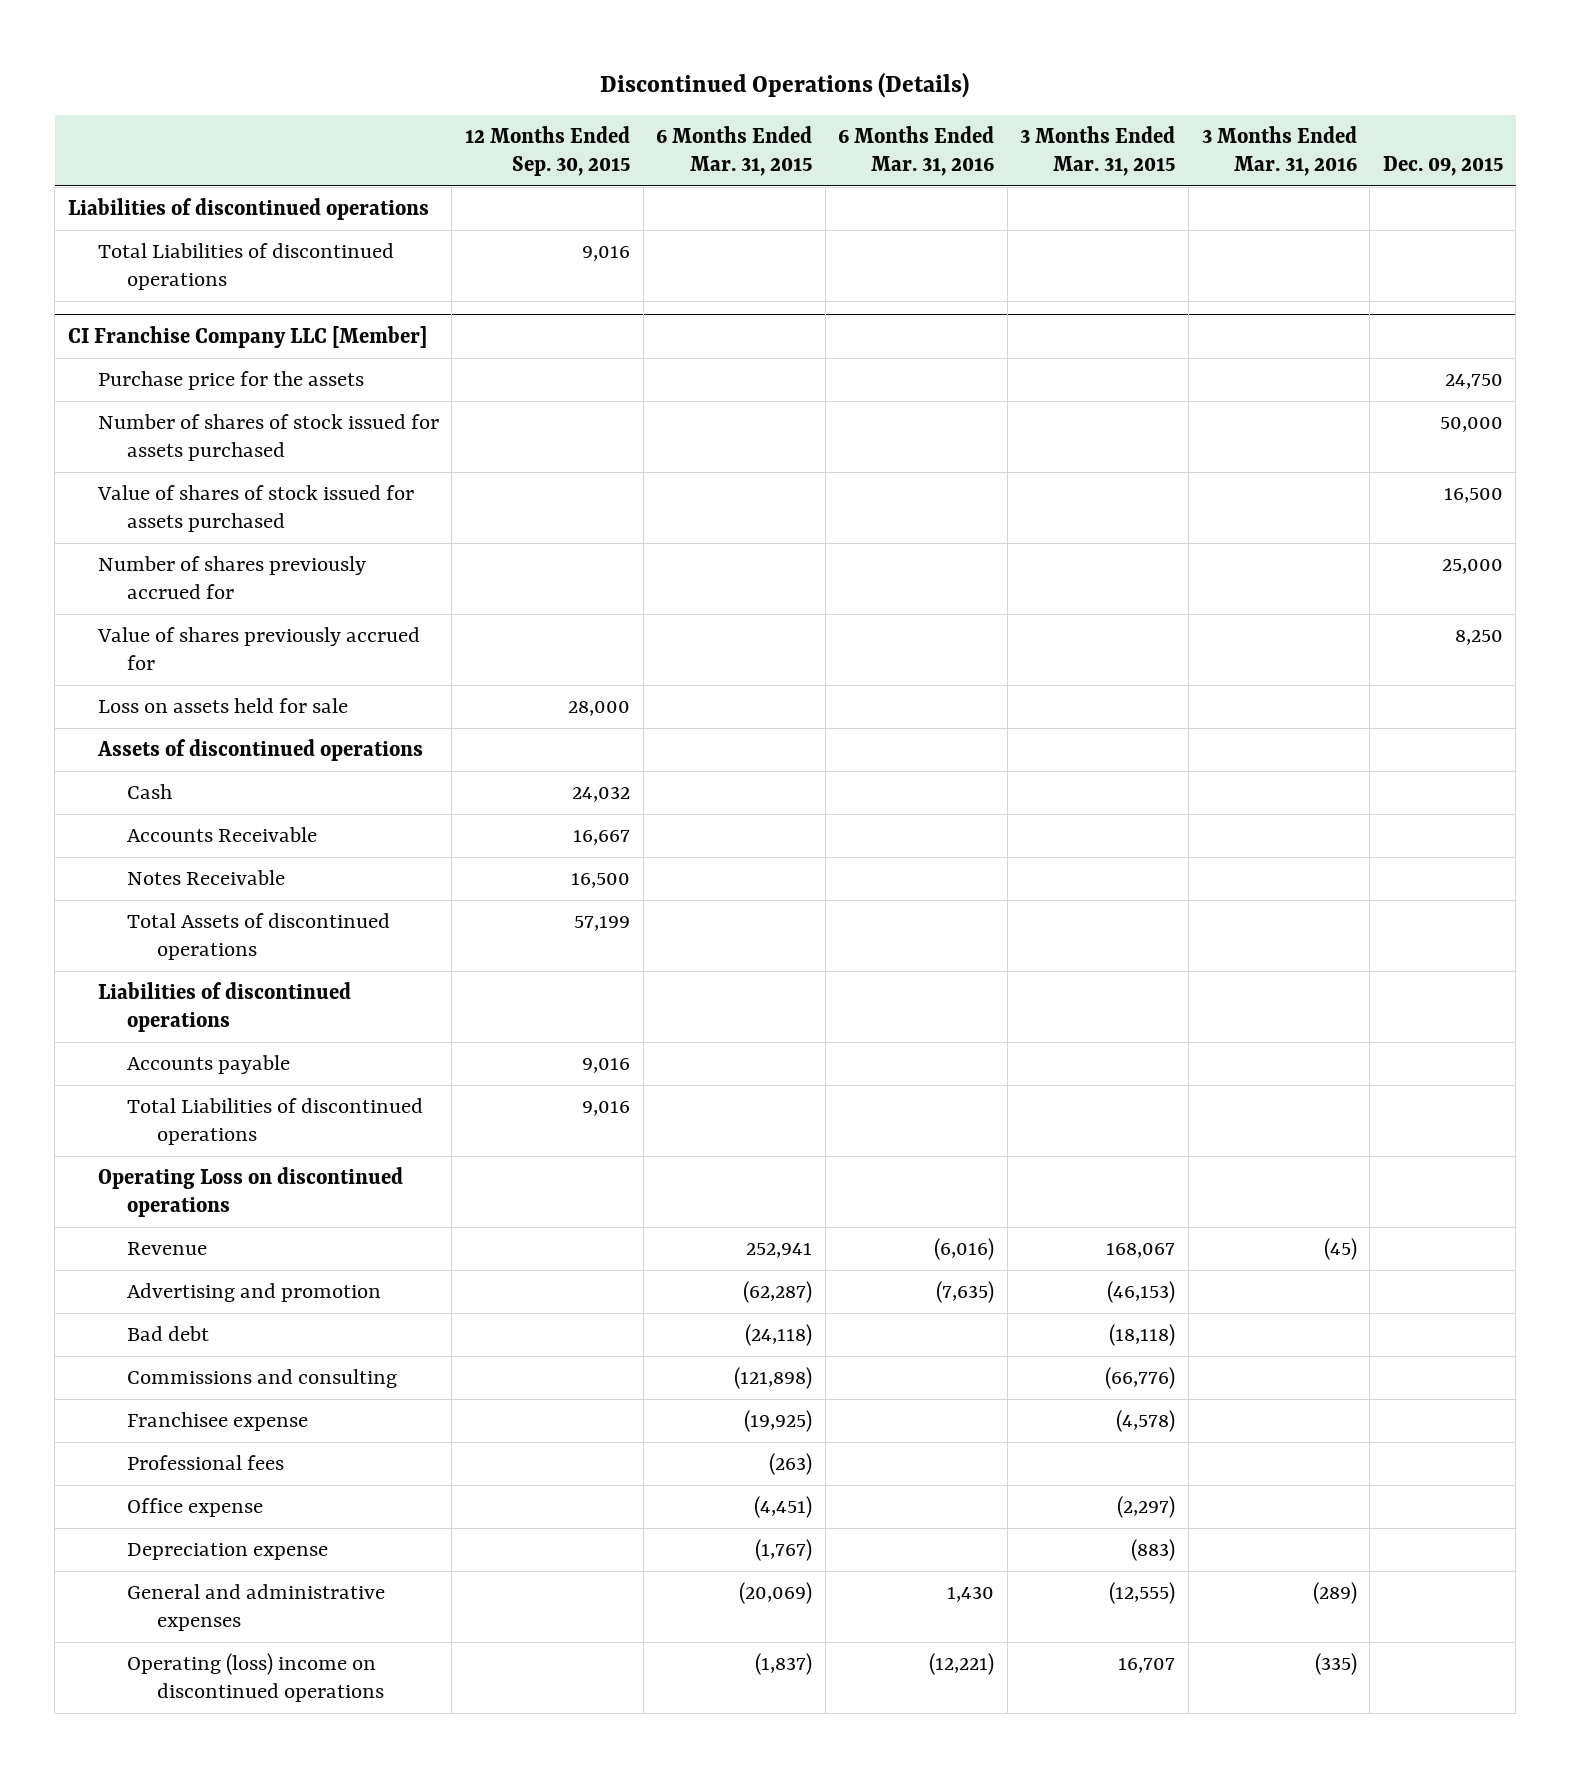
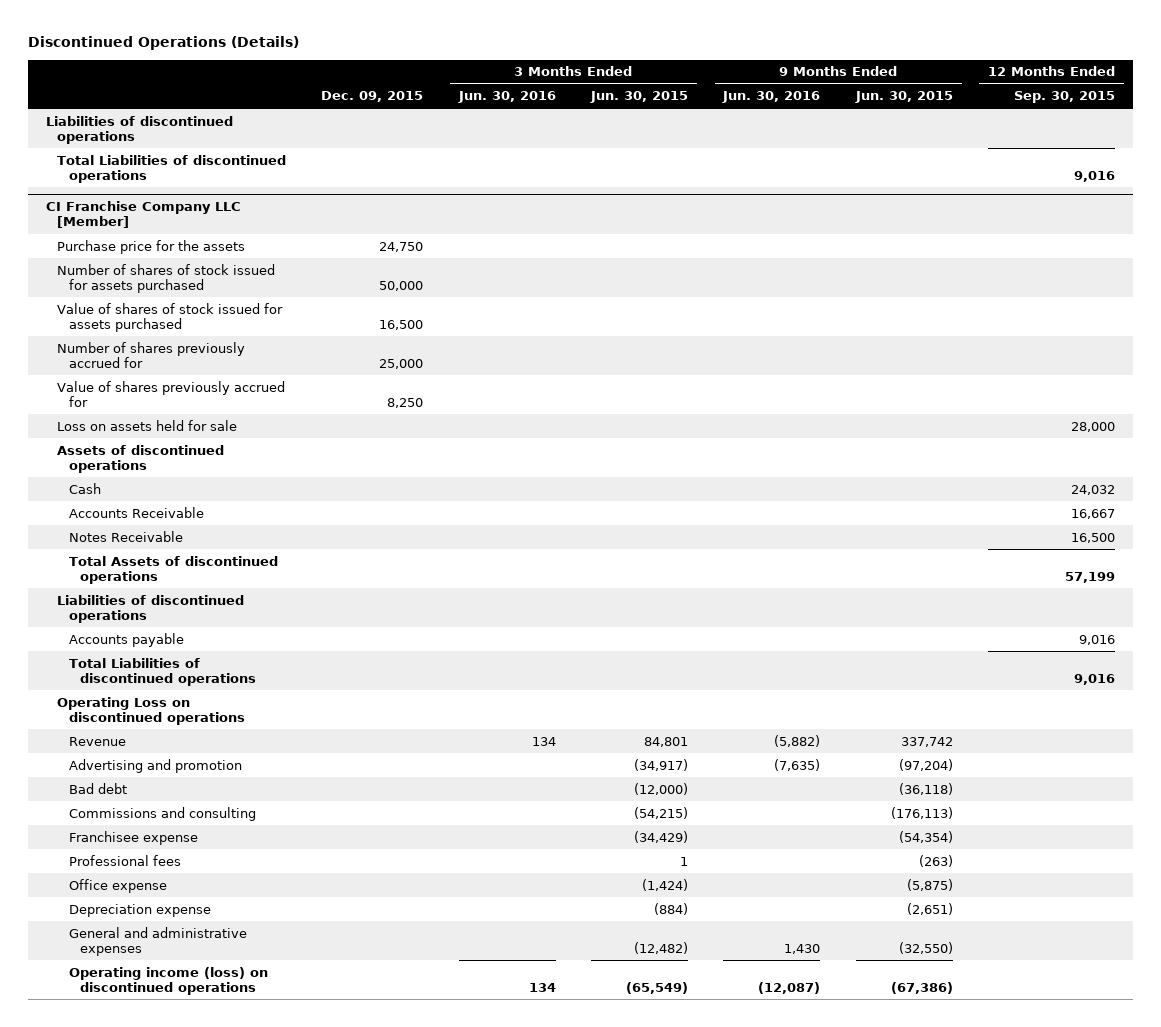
- | 12 Months Ended Sep. 30, 2015 | 6 Months Ended Mar. 31, 2015 | 6 Months Ended Mar. 31, 2016 | 3 Months Ended Mar. 31, 2015 | 3 Months Ended Mar. 31, 2016 | Dec. 09, 2015
+ | Dec. 09, 2015 | 3 Months Ended Jun. 30, 2016 | 3 Months Ended Jun. 30, 2015 | 9 Months Ended Jun. 30, 2016 | 9 Months Ended Jun. 30, 2015 | 12 Months Ended Sep. 30, 2015
@ CI Franchise Company LLC [Member]
- Operating (loss) income on discontinued operations | | (1,837) | (12,221) | 16,707 | (335) |
+ Operating income (loss) on discontinued operations | | 134 | (65,549) | (12,087) | (67,386) |

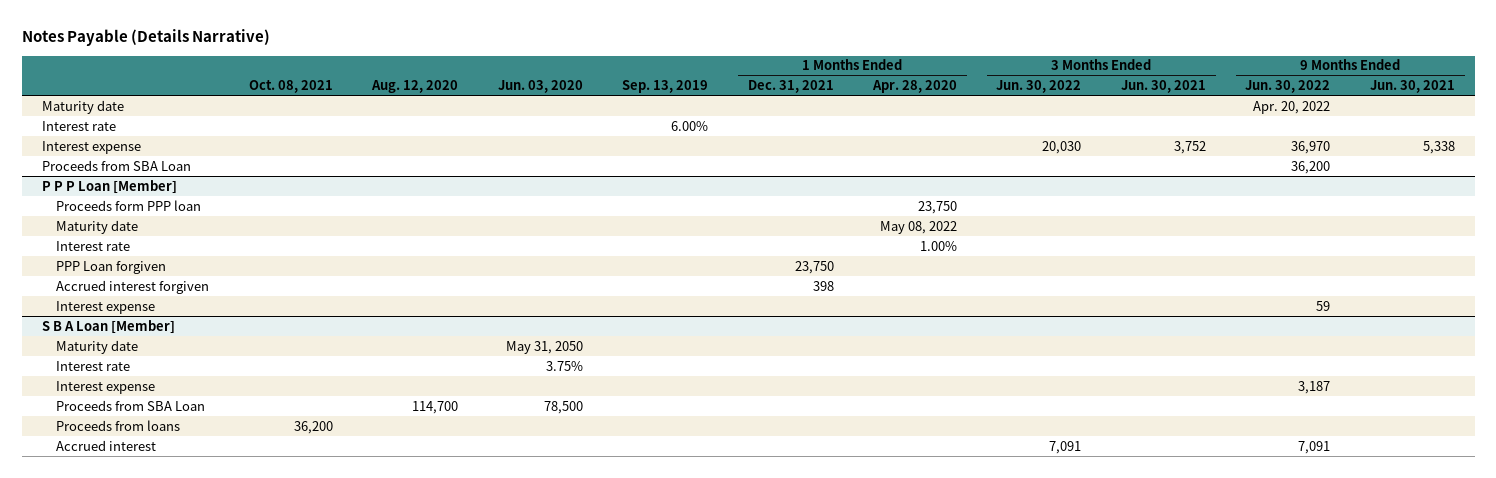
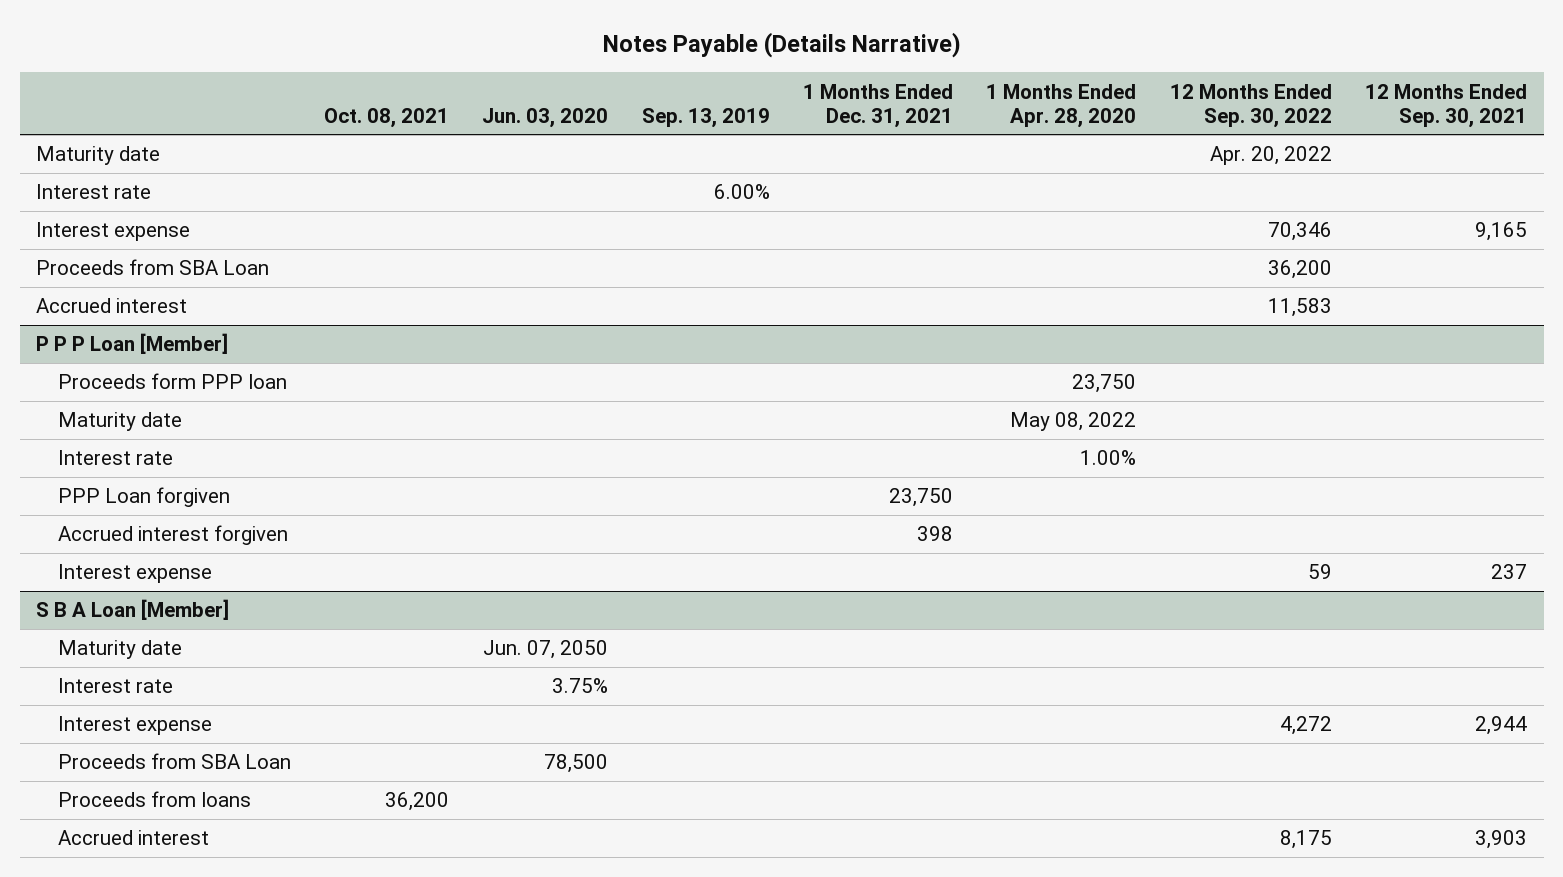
- | Oct. 08, 2021 | Aug. 12, 2020 | Jun. 03, 2020 | Sep. 13, 2019 | 1 Months Ended Dec. 31, 2021 | 1 Months Ended Apr. 28, 2020 | 3 Months Ended Jun. 30, 2022 | 3 Months Ended Jun. 30, 2021 | 9 Months Ended Jun. 30, 2022 | 9 Months Ended Jun. 30, 2021
+ | Oct. 08, 2021 | Jun. 03, 2020 | Sep. 13, 2019 | 1 Months Ended Dec. 31, 2021 | 1 Months Ended Apr. 28, 2020 | 12 Months Ended Sep. 30, 2022 | 12 Months Ended Sep. 30, 2021
+ Accrued interest | | | | | | 11,583 |
@ S B A Loan [Member]
- Maturity date | | | May 31, 2050 | | | | | | |
+ Maturity date | | Jun. 07, 2050 | | | | |

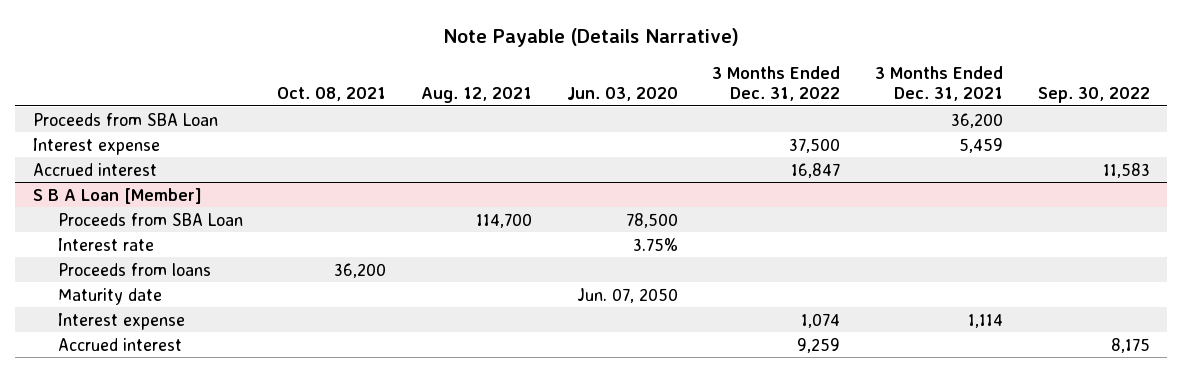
- Notes Payable (Details Narrative)
+ Note Payable (Details Narrative)
- | Oct. 08, 2021 | Jun. 03, 2020 | Sep. 13, 2019 | 1 Months Ended Dec. 31, 2021 | 1 Months Ended Apr. 28, 2020 | 12 Months Ended Sep. 30, 2022 | 12 Months Ended Sep. 30, 2021
+ | Oct. 08, 2021 | Aug. 12, 2021 | Jun. 03, 2020 | 3 Months Ended Dec. 31, 2022 | 3 Months Ended Dec. 31, 2021 | Sep. 30, 2022
- Maturity date | | | | | | Apr. 20, 2022 |
- Interest rate | | | 6.00% | | | |
moved down: Interest expense | | | | 37,500 | 5,459 |
- P P P Loan [Member]
- Proceeds form PPP loan | | | | | 23,750 | |
- Maturity date | | | | | May 08, 2022 | |
- Interest rate | | | | | 1.00% | |
- PPP Loan forgiven | | | | 23,750 | | |
- Accrued interest forgiven | | | | 398 | | |
- Interest expense | | | | | | 59 | 237
@ S B A Loan [Member]
moved down: Interest rate | | | 3.75% | | |
moved down: Maturity date | | | Jun. 07, 2050 | | |
moved down: Interest expense | | | | 1,074 | 1,114 |

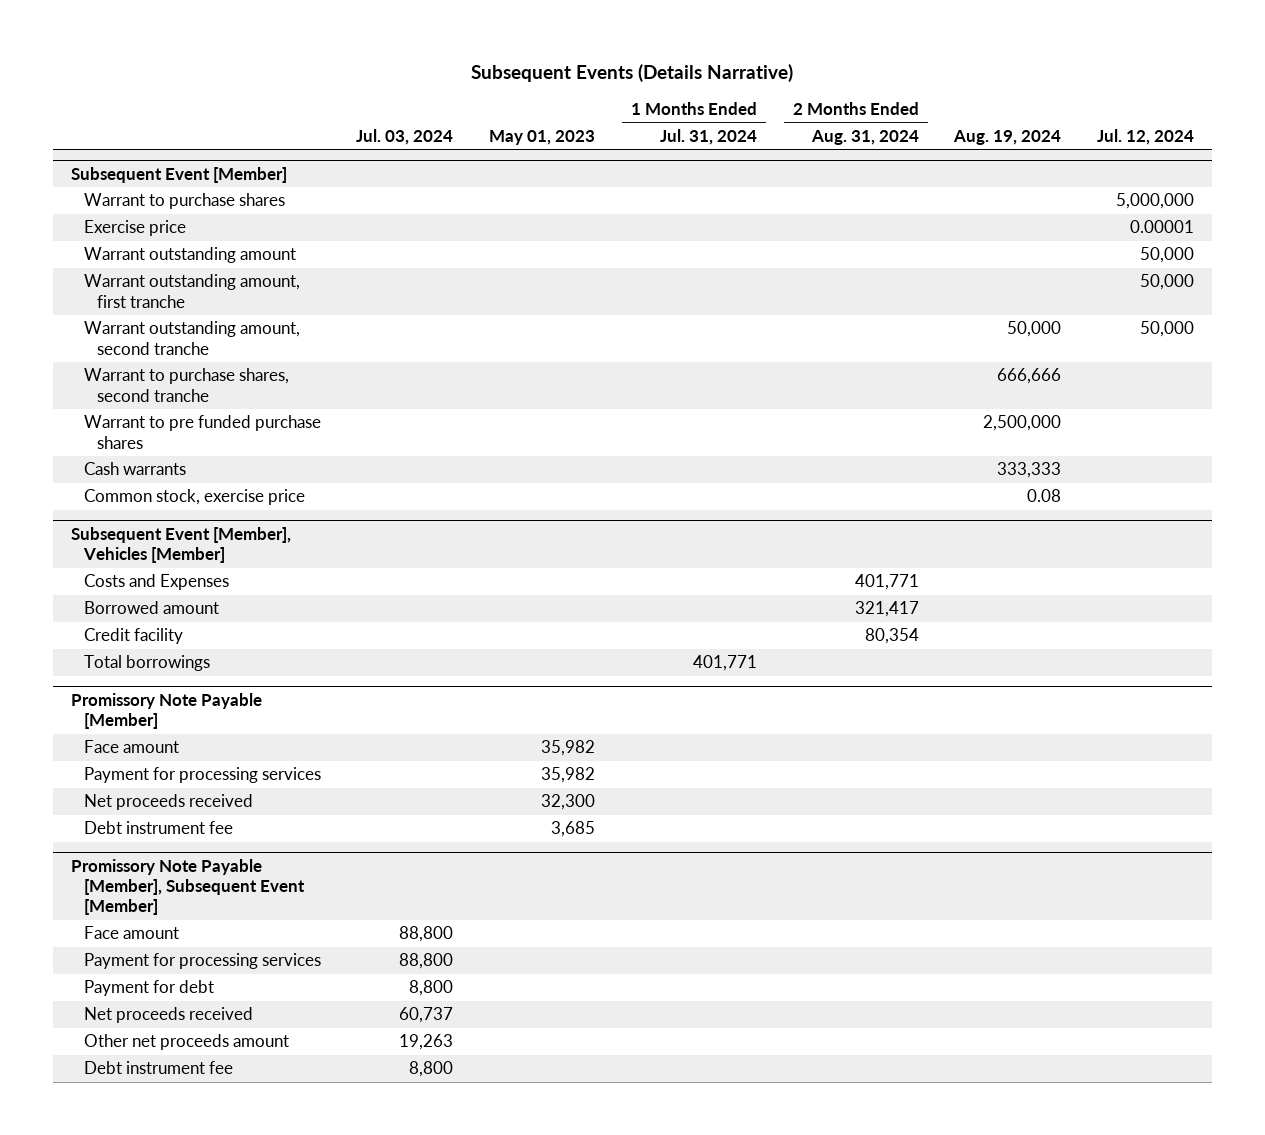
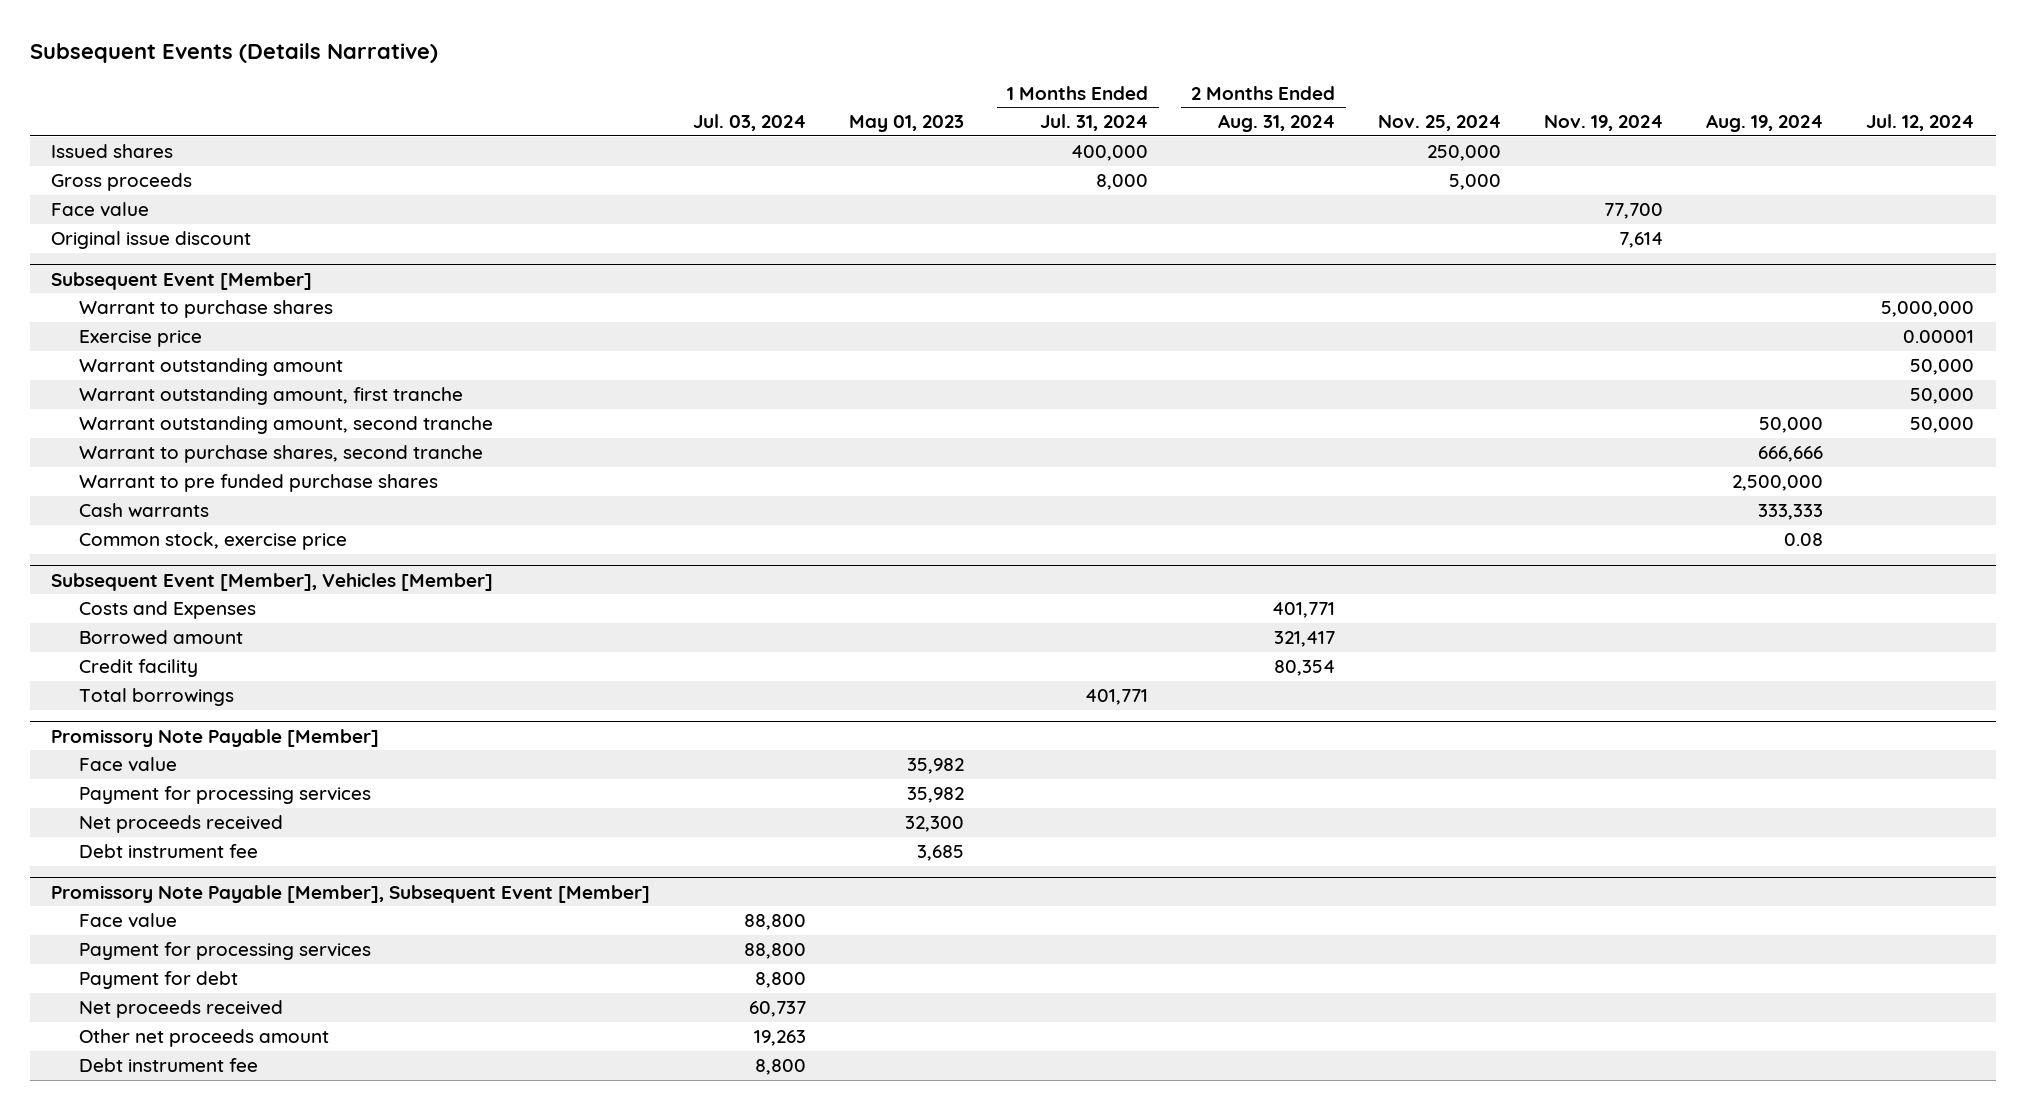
- | Jul. 03, 2024 | May 01, 2023 | 1 Months Ended Jul. 31, 2024 | 2 Months Ended Aug. 31, 2024 | Aug. 19, 2024 | Jul. 12, 2024
+ | Jul. 03, 2024 | May 01, 2023 | 1 Months Ended Jul. 31, 2024 | 2 Months Ended Aug. 31, 2024 | Nov. 25, 2024 | Nov. 19, 2024 | Aug. 19, 2024 | Jul. 12, 2024
+ Issued shares | | | 400,000 | | 250,000 | | |
+ Gross proceeds | | | 8,000 | | 5,000 | | |
+ Face value | | | | | | 77,700 | |
+ Original issue discount | | | | | | 7,614 | |
@ Promissory Note Payable [Member]
- Face amount | | 35,982 | | | |
+ Face value | | 35,982 | | | | | |
@ Promissory Note Payable [Member], Subsequent Event [Member]
- Face amount | 88,800 | | | | |
+ Face value | 88,800 | | | | | | |

